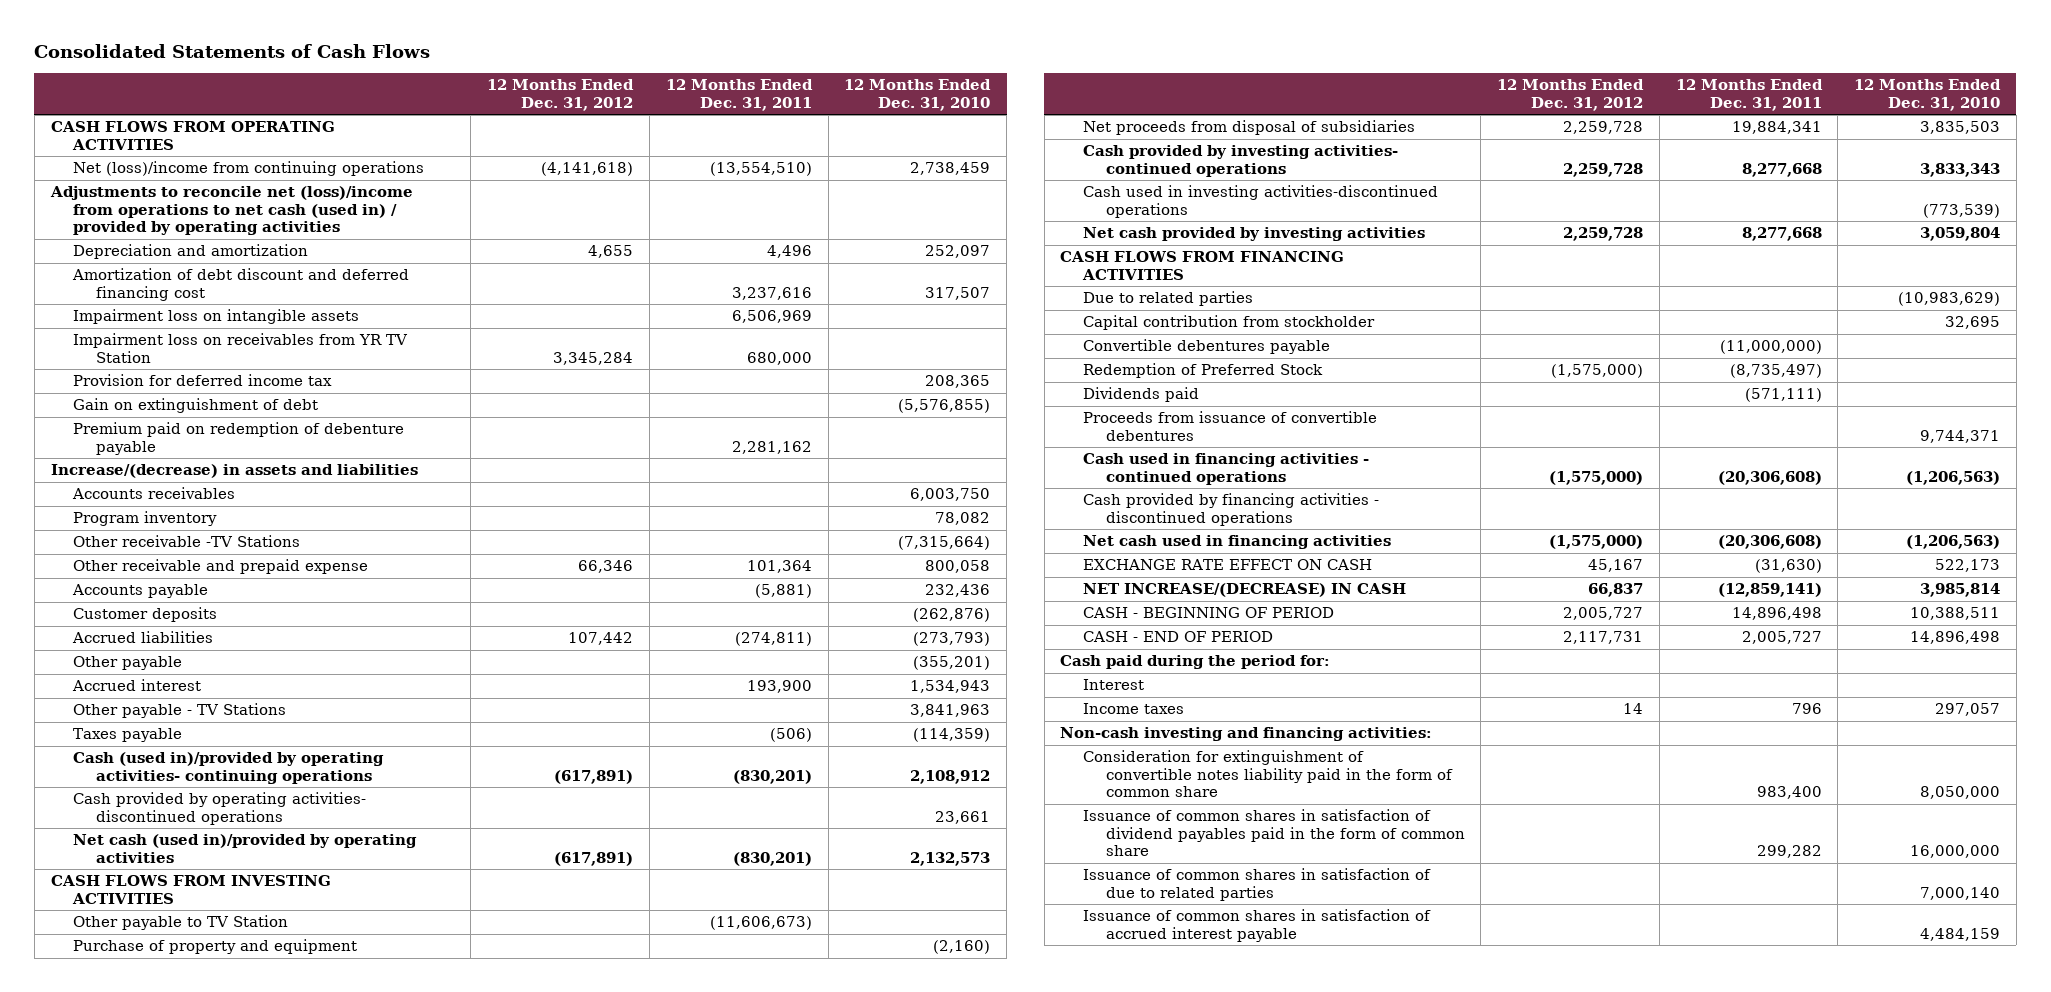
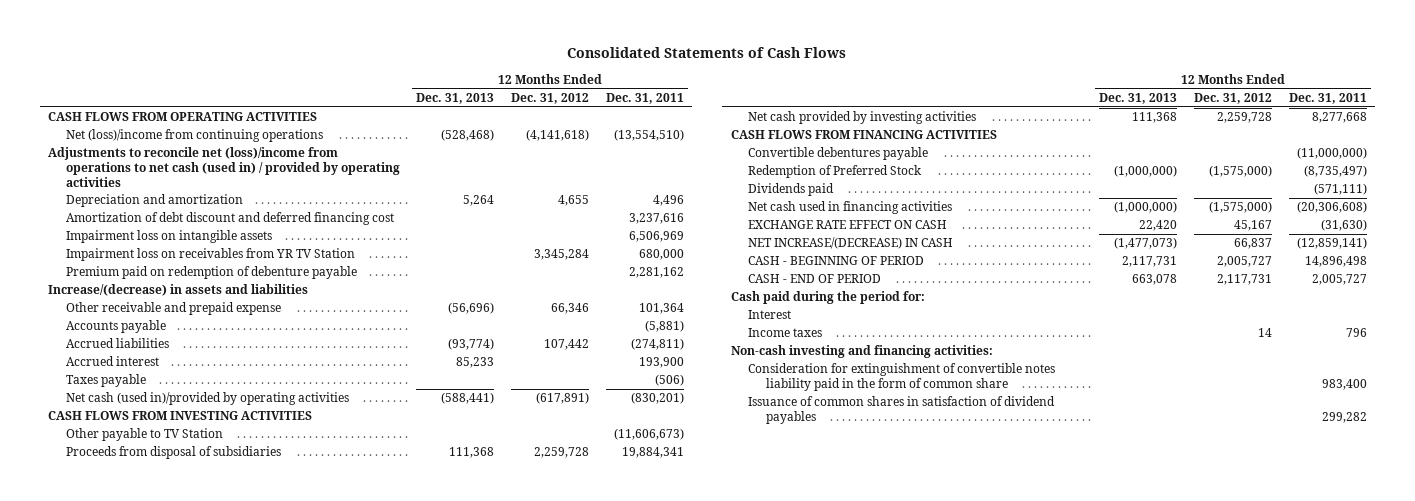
- | 12 Months Ended Dec. 31, 2012 | 12 Months Ended Dec. 31, 2011 | 12 Months Ended Dec. 31, 2010
+ | 12 Months Ended Dec. 31, 2013 | 12 Months Ended Dec. 31, 2012 | 12 Months Ended Dec. 31, 2011
- Provision for deferred income tax | | | 208,365
- Gain on extinguishment of debt | | | (5,576,855)
- Accounts receivables | | | 6,003,750
- Program inventory | | | 78,082
- Other receivable -TV Stations | | | (7,315,664)
- Customer deposits | | | (262,876)
- Other payable | | | (355,201)
- Other payable - TV Stations | | | 3,841,963
- Cash (used in)/provided by operating activities- continuing operations | (617,891) | (830,201) | 2,108,912
- Cash provided by operating activities- discontinued operations | | | 23,661
- Purchase of property and equipment | | | (2,160)
- Net proceeds from disposal of subsidiaries | 2,259,728 | 19,884,341 | 3,835,503
- Cash provided by investing activities- continued operations | 2,259,728 | 8,277,668 | 3,833,343
- Cash used in investing activities-discontinued operations | | | (773,539)
+ Proceeds from disposal of subsidiaries | 111,368 | 2,259,728 | 19,884,341
- Due to related parties | | | (10,983,629)
- Capital contribution from stockholder | | | 32,695
- Proceeds from issuance of convertible debentures | | | 9,744,371
- Cash used in financing activities - continued operations | (1,575,000) | (20,306,608) | (1,206,563)
- Cash provided by financing activities - discontinued operations
- Issuance of common shares in satisfaction of dividend payables paid in the form of common share | | 299,282 | 16,000,000
- Issuance of common shares in satisfaction of due to related parties | | | 7,000,140
- Issuance of common shares in satisfaction of accrued interest payable | | | 4,484,159
+ Issuance of common shares in satisfaction of dividend payables | | | 299,282

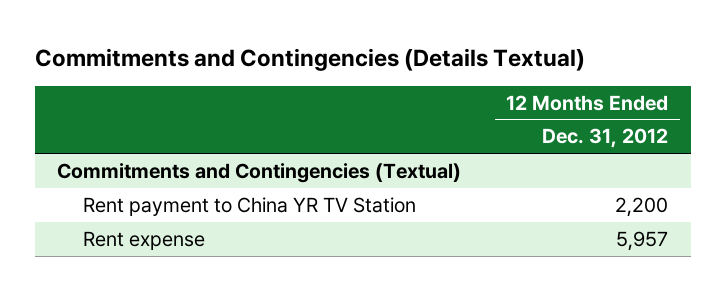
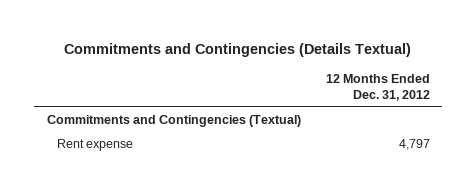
- Rent payment to China YR TV Station | 2,200
- Rent expense | 5,957
+ Rent expense | 4,797

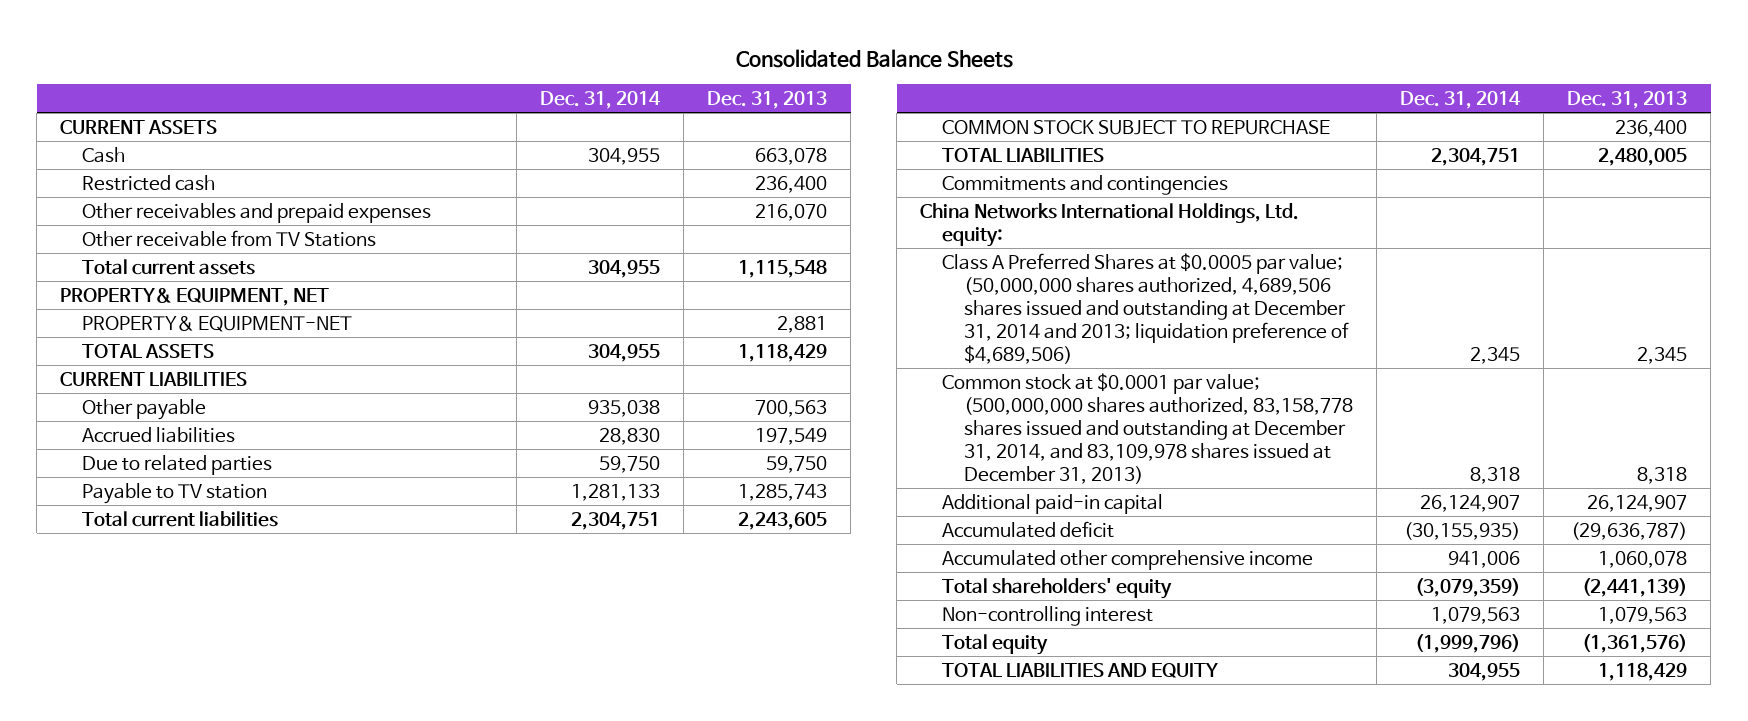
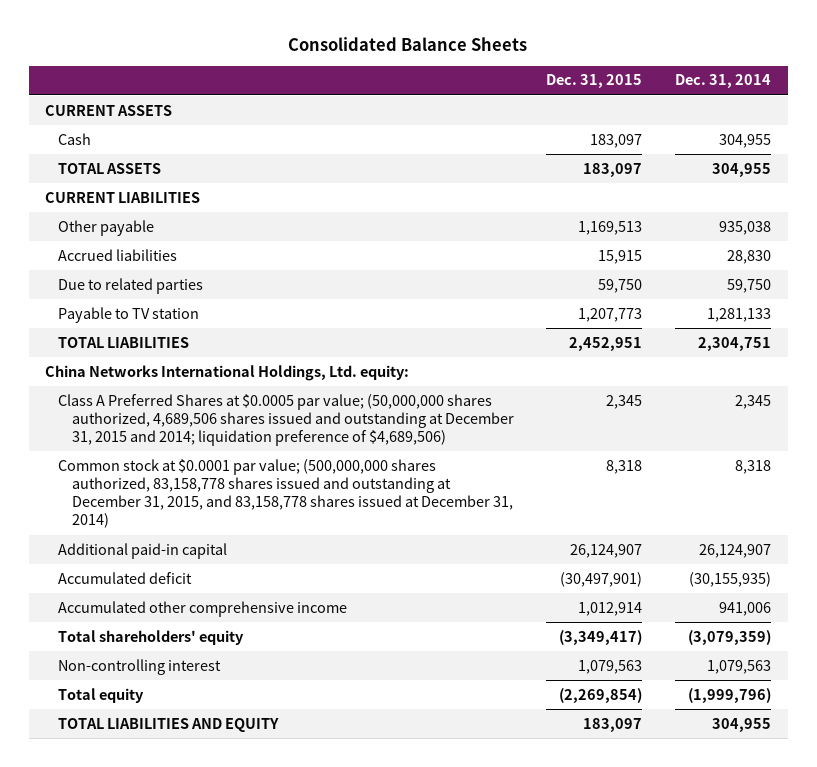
- | Dec. 31, 2014 | Dec. 31, 2013
+ | Dec. 31, 2015 | Dec. 31, 2014
- Restricted cash | | 236,400
- Other receivables and prepaid expenses | | 216,070
- Other receivable from TV Stations
- Total current assets | 304,955 | 1,115,548
- PROPERTY& EQUIPMENT, NET
- PROPERTY& EQUIPMENT-NET | | 2,881
- Total current liabilities | 2,304,751 | 2,243,605
- COMMON STOCK SUBJECT TO REPURCHASE | | 236,400
- Commitments and contingencies
- Class A Preferred Shares at $0.0005 par value; (50,000,000 shares authorized, 4,689,506 shares issued and outstanding at December 31, 2014 and 2013; liquidation preference of $4,689,506) | 2,345 | 2,345
- Common stock at $0.0001 par value; (500,000,000 shares authorized, 83,158,778 shares issued and outstanding at December 31, 2014, and 83,109,978 shares issued at December 31, 2013) | 8,318 | 8,318
+ Class A Preferred Shares at $0.0005 par value; (50,000,000 shares authorized, 4,689,506 shares issued and outstanding at December 31, 2015 and 2014; liquidation preference of $4,689,506) | 2,345 | 2,345
+ Common stock at $0.0001 par value; (500,000,000 shares authorized, 83,158,778 shares issued and outstanding at December 31, 2015, and 83,158,778 shares issued at December 31, 2014) | 8,318 | 8,318

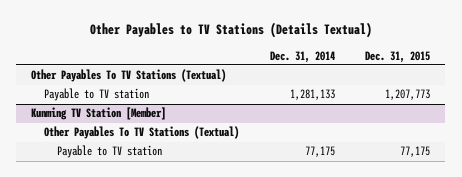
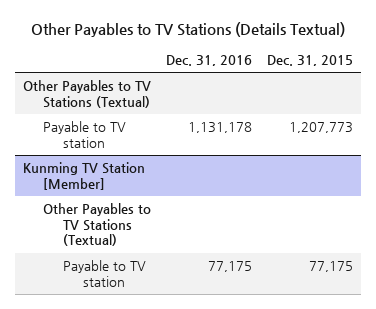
- | Dec. 31, 2014 | Dec. 31, 2015
+ | Dec. 31, 2016 | Dec. 31, 2015
- Other Payables To TV Stations (Textual)
+ Other Payables to TV Stations (Textual)
@ Kunming TV Station [Member]
- Other Payables To TV Stations (Textual)
+ Other Payables to TV Stations (Textual)

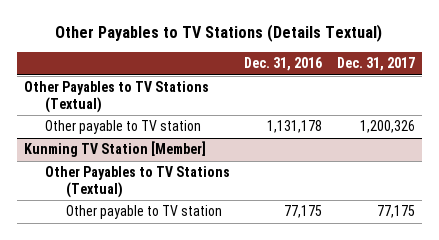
- | Dec. 31, 2016 | Dec. 31, 2015
+ | Dec. 31, 2016 | Dec. 31, 2017
- Payable to TV station | 1,131,178 | 1,207,773
+ Other payable to TV station | 1,131,178 | 1,200,326
@ Kunming TV Station [Member]
- Payable to TV station | 77,175 | 77,175
+ Other payable to TV station | 77,175 | 77,175

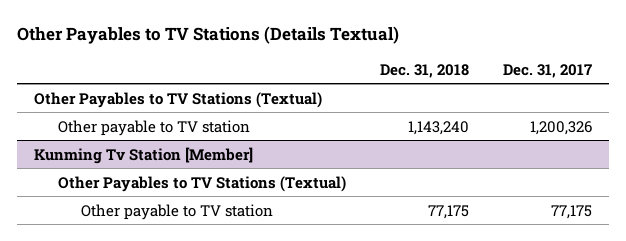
- | Dec. 31, 2016 | Dec. 31, 2017
+ | Dec. 31, 2018 | Dec. 31, 2017
- Kunming TV Station [Member]
+ Kunming Tv Station [Member]

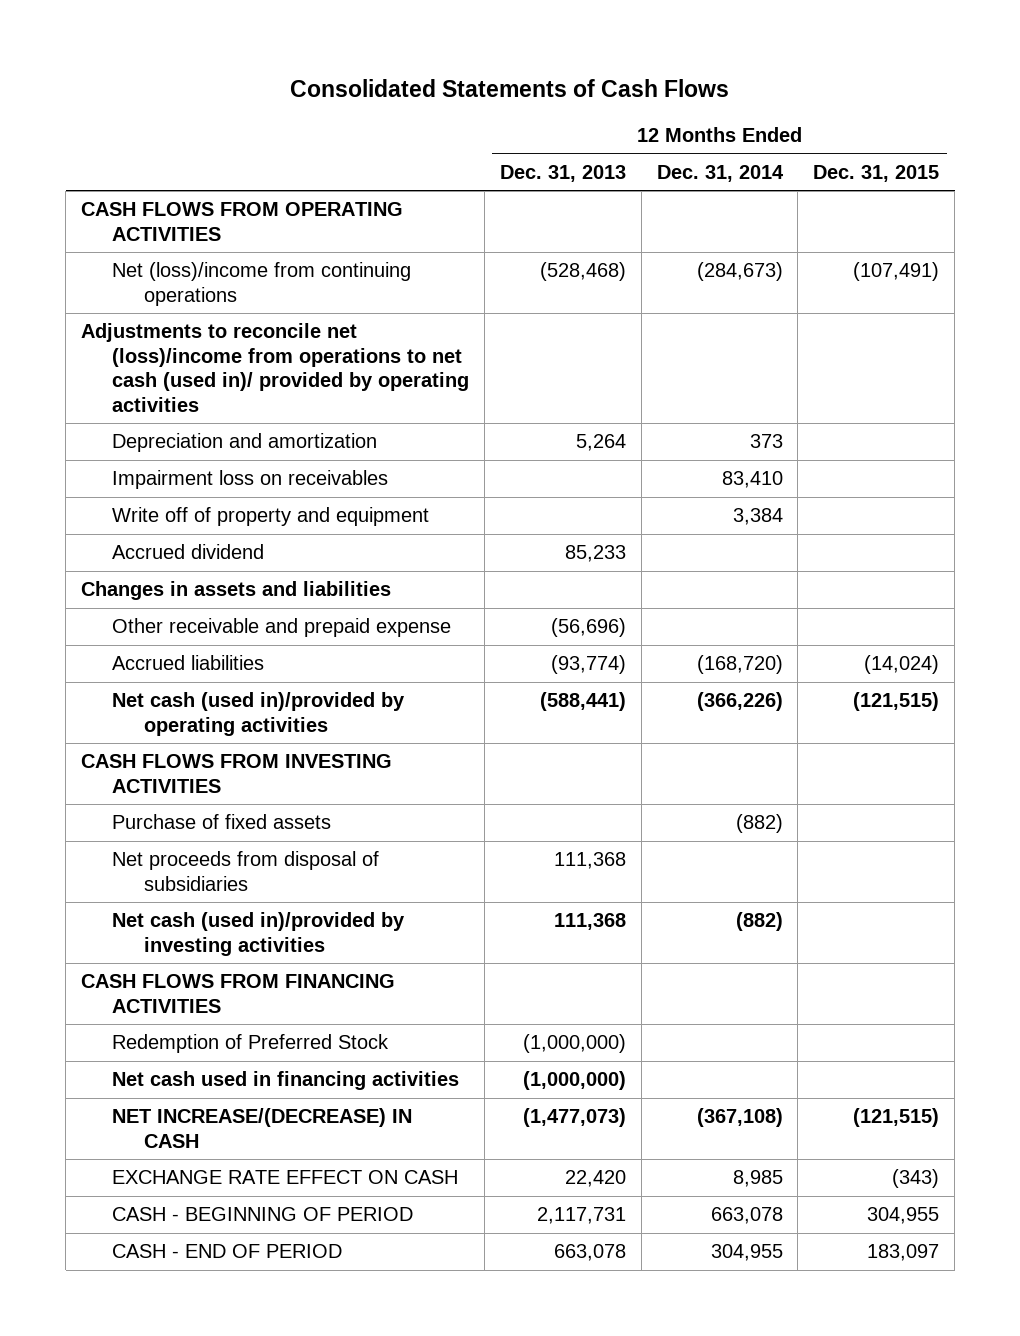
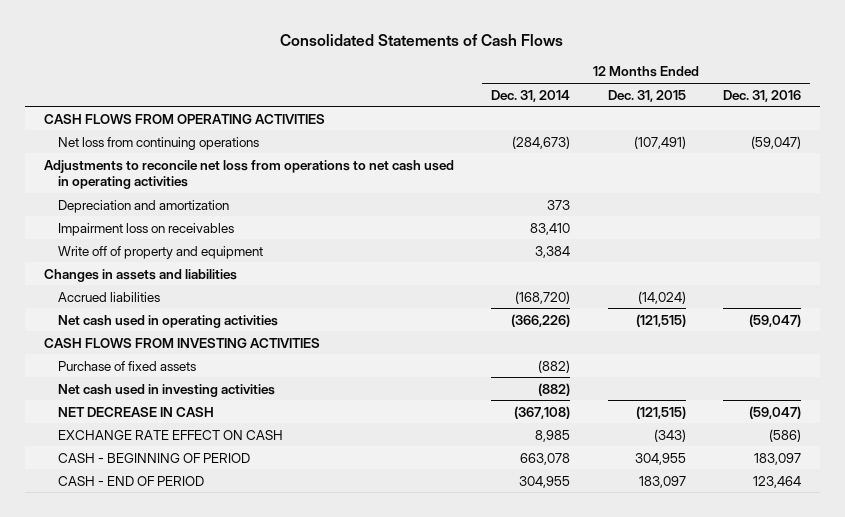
- | 12 Months Ended Dec. 31, 2013 | 12 Months Ended Dec. 31, 2014 | 12 Months Ended Dec. 31, 2015
+ | 12 Months Ended Dec. 31, 2014 | 12 Months Ended Dec. 31, 2015 | 12 Months Ended Dec. 31, 2016
- Net (loss)/income from continuing operations | (528,468) | (284,673) | (107,491)
- Adjustments to reconcile net (loss)/income from operations to net cash (used in)/ provided by operating activities
+ Net loss from continuing operations | (284,673) | (107,491) | (59,047)
+ Adjustments to reconcile net loss from operations to net cash used in operating activities
- Accrued dividend | 85,233 | |
- Other receivable and prepaid expense | (56,696) | |
- Net cash (used in)/provided by operating activities | (588,441) | (366,226) | (121,515)
+ Net cash used in operating activities | (366,226) | (121,515) | (59,047)
- Net proceeds from disposal of subsidiaries | 111,368 | |
- Net cash (used in)/provided by investing activities | 111,368 | (882) |
- CASH FLOWS FROM FINANCING ACTIVITIES
- Redemption of Preferred Stock | (1,000,000) | |
- Net cash used in financing activities | (1,000,000) | |
- NET INCREASE/(DECREASE) IN CASH | (1,477,073) | (367,108) | (121,515)
+ Net cash used in investing activities | (882) | |
+ NET DECREASE IN CASH | (367,108) | (121,515) | (59,047)

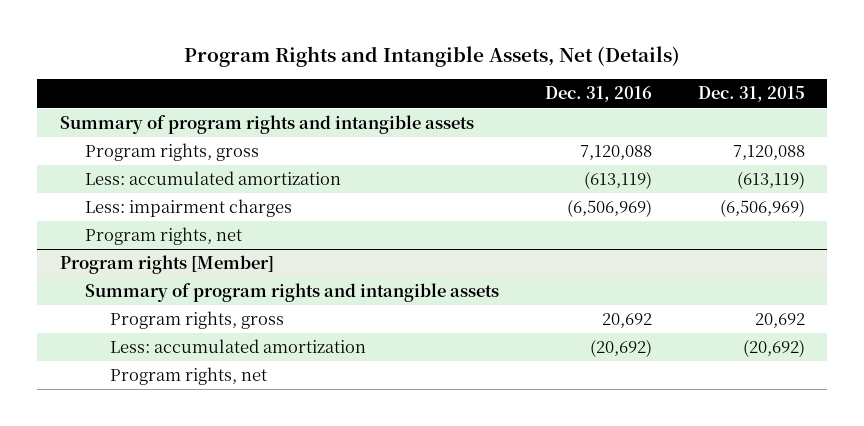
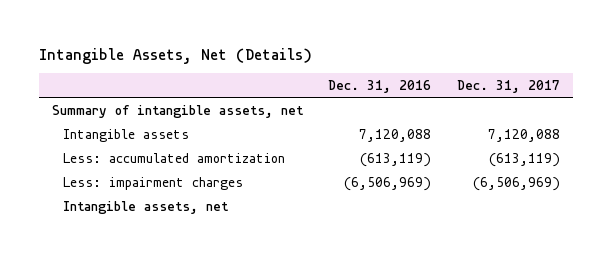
- Program Rights and Intangible Assets, Net (Details)
+ Intangible Assets, Net (Details)
- | Dec. 31, 2016 | Dec. 31, 2015
+ | Dec. 31, 2016 | Dec. 31, 2017
- Summary of program rights and intangible assets
- Program rights, gross | 7,120,088 | 7,120,088
+ Summary of intangible assets, net
+ Intangible assets | 7,120,088 | 7,120,088
- Program rights, net
- Program rights [Member]
- Summary of program rights and intangible assets
- Program rights, gross | 20,692 | 20,692
- Less: accumulated amortization | (20,692) | (20,692)
- Program rights, net
+ Intangible assets, net

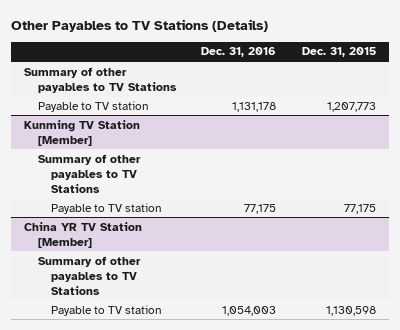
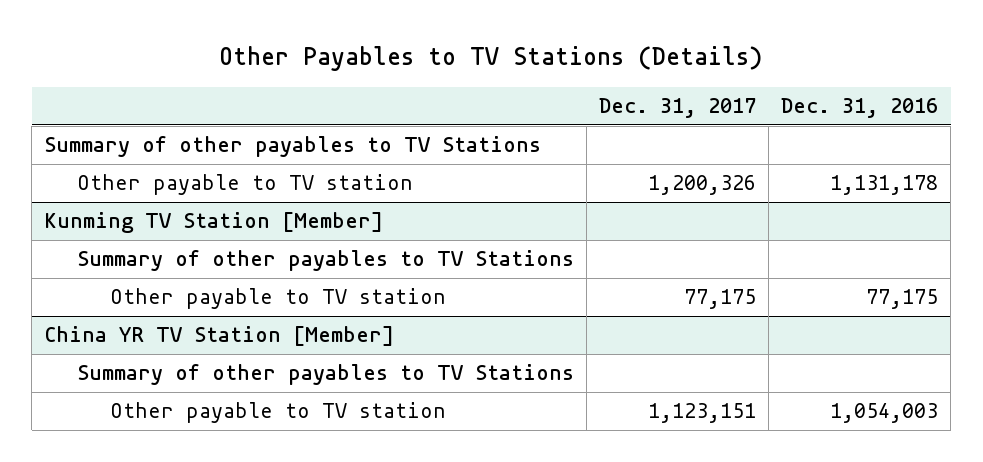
- | Dec. 31, 2016 | Dec. 31, 2015
+ | Dec. 31, 2017 | Dec. 31, 2016
- Payable to TV station | 1,131,178 | 1,207,773
+ Other payable to TV station | 1,200,326 | 1,131,178
@ Kunming TV Station [Member]
- Payable to TV station | 77,175 | 77,175
+ Other payable to TV station | 77,175 | 77,175
@ China YR TV Station [Member]
- Payable to TV station | 1,054,003 | 1,130,598
+ Other payable to TV station | 1,123,151 | 1,054,003

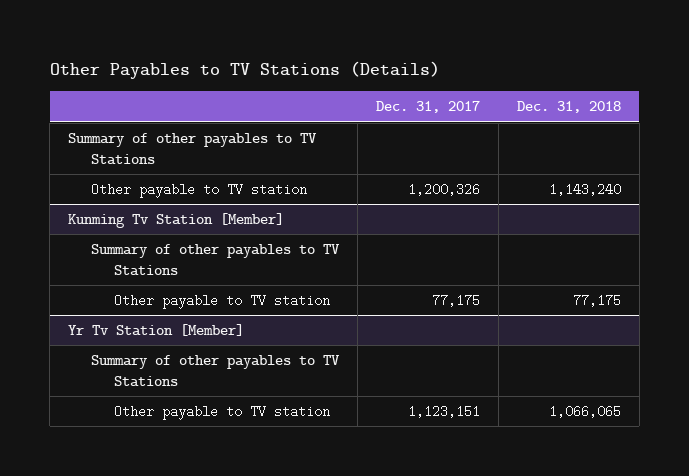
- | Dec. 31, 2017 | Dec. 31, 2016
+ | Dec. 31, 2017 | Dec. 31, 2018
- Kunming TV Station [Member]
+ Kunming Tv Station [Member]
- China YR TV Station [Member]
+ Yr Tv Station [Member]

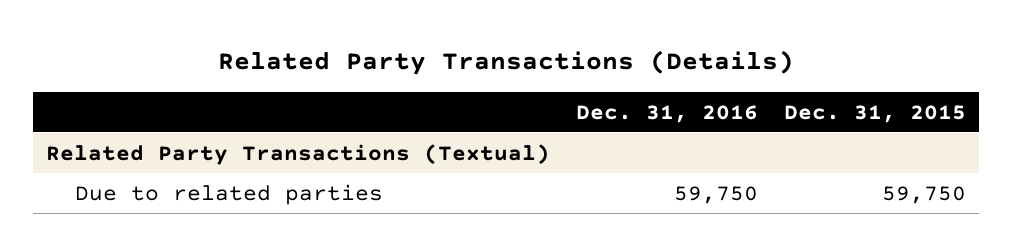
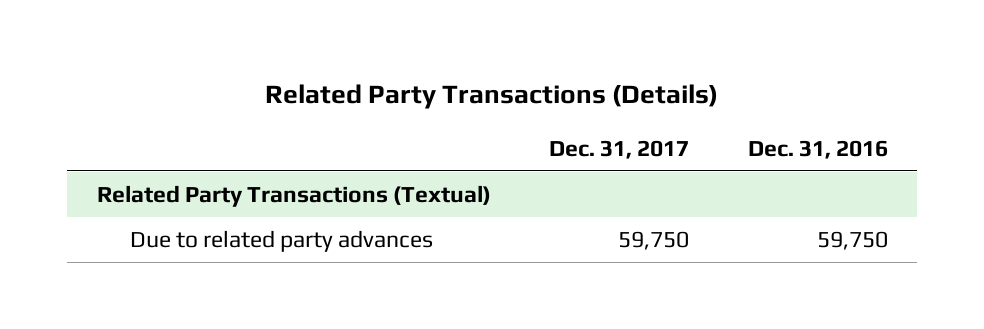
- | Dec. 31, 2016 | Dec. 31, 2015
+ | Dec. 31, 2017 | Dec. 31, 2016
- Due to related parties | 59,750 | 59,750
+ Due to related party advances | 59,750 | 59,750

